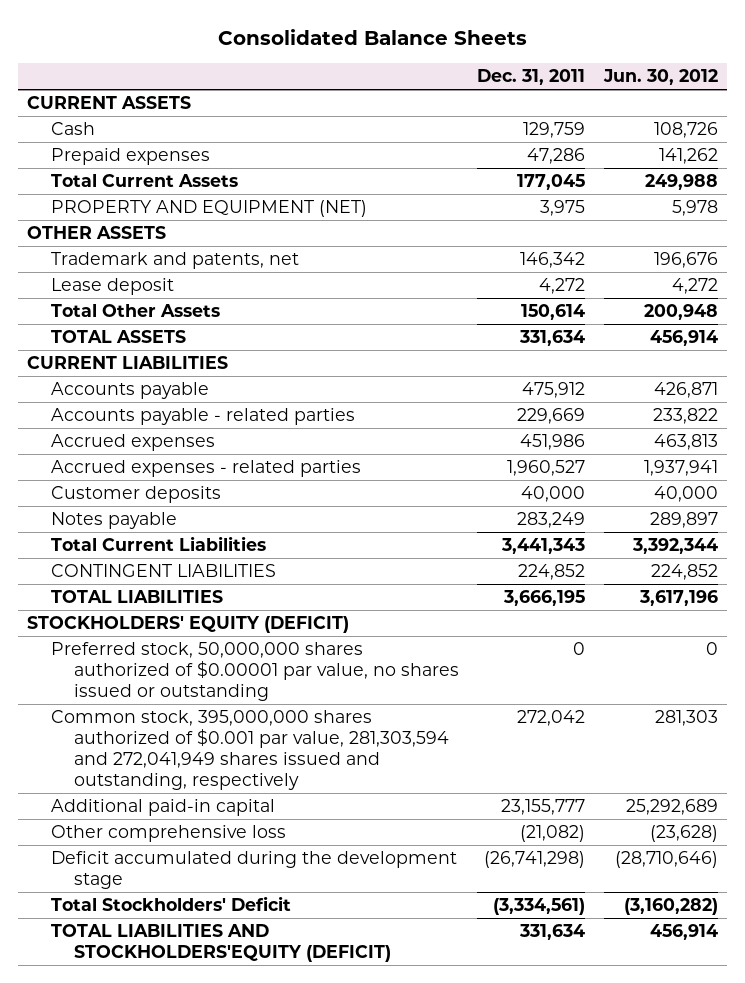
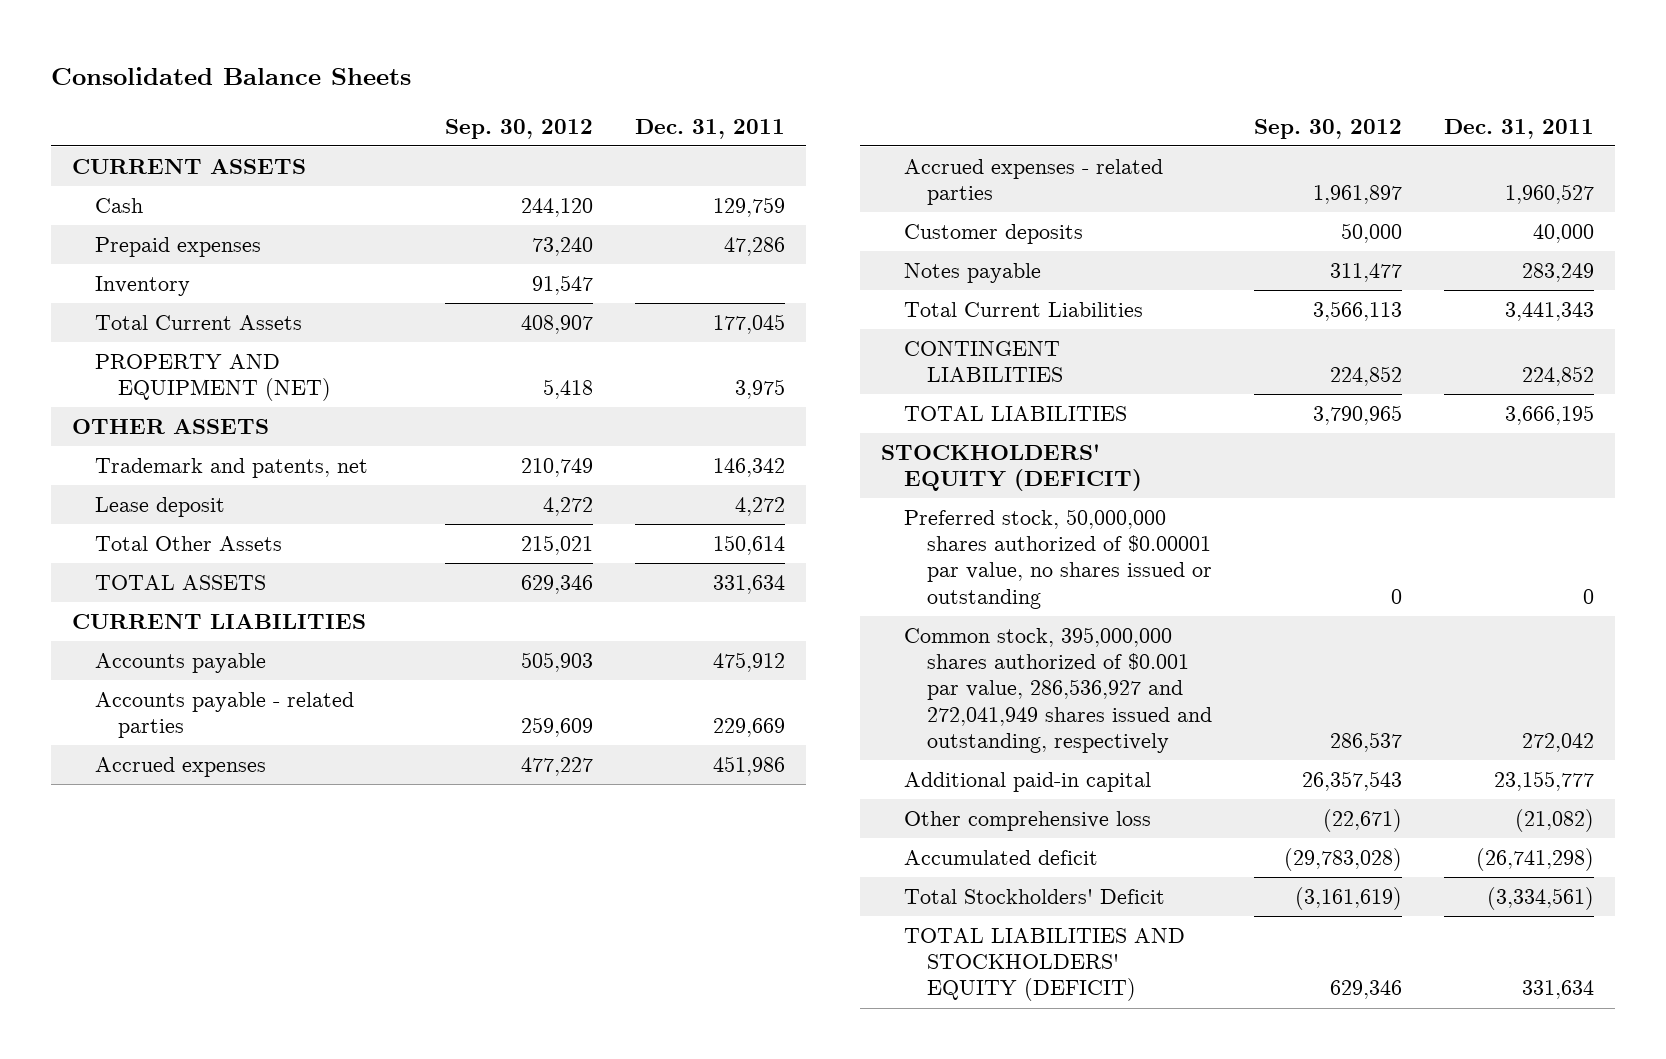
- | Dec. 31, 2011 | Jun. 30, 2012
+ | Sep. 30, 2012 | Dec. 31, 2011
+ Inventory | 91,547 |
- Common stock, 395,000,000 shares authorized of $0.001 par value, 281,303,594 and 272,041,949 shares issued and outstanding, respectively | 272,042 | 281,303
+ Common stock, 395,000,000 shares authorized of $0.001 par value, 286,536,927 and 272,041,949 shares issued and outstanding, respectively | 286,537 | 272,042
- Deficit accumulated during the development stage | (26,741,298) | (28,710,646)
+ Accumulated deficit | (29,783,028) | (26,741,298)
- TOTAL LIABILITIES AND STOCKHOLDERS'EQUITY (DEFICIT) | 331,634 | 456,914
+ TOTAL LIABILITIES AND STOCKHOLDERS' EQUITY (DEFICIT) | 629,346 | 331,634

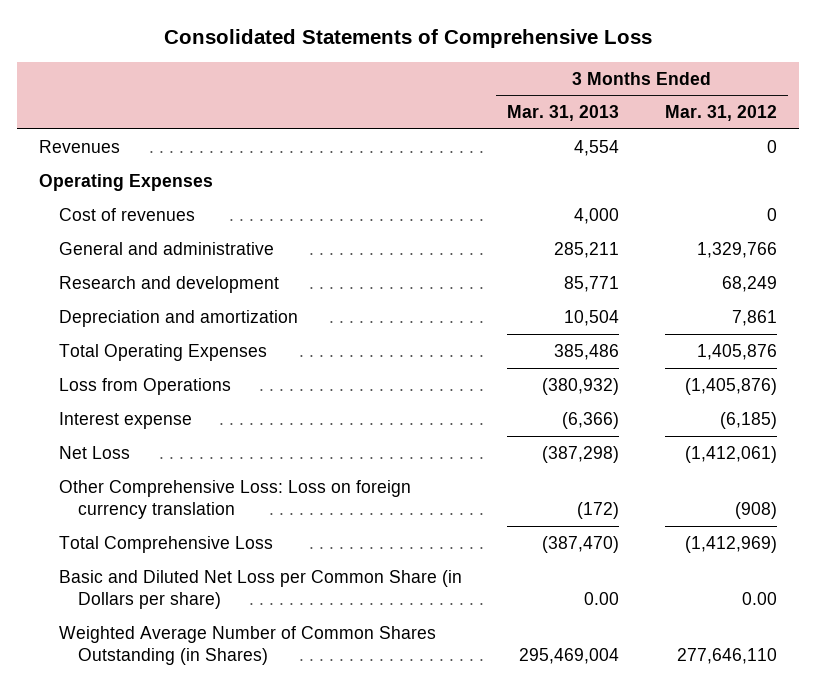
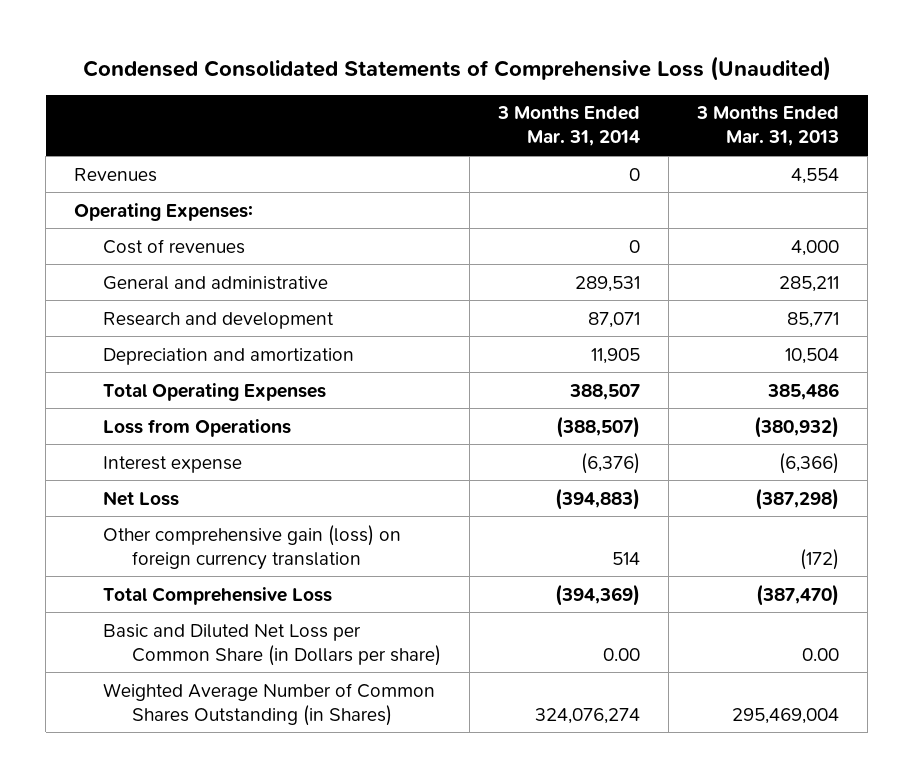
- Consolidated Statements of Comprehensive Loss
+ Condensed Consolidated Statements of Comprehensive Loss (Unaudited)
- | 3 Months Ended Mar. 31, 2013 | 3 Months Ended Mar. 31, 2012
+ | 3 Months Ended Mar. 31, 2014 | 3 Months Ended Mar. 31, 2013
- Operating Expenses
+ Operating Expenses:
- Other Comprehensive Loss: Loss on foreign currency translation | (172) | (908)
+ Other comprehensive gain (loss) on foreign currency translation | 514 | (172)

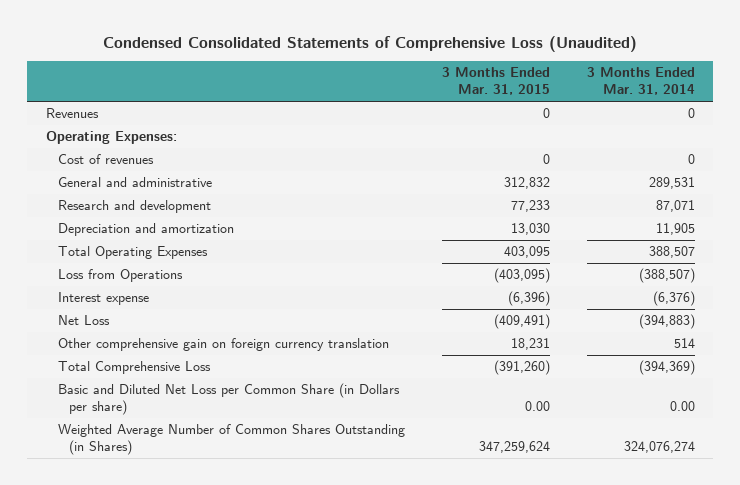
- | 3 Months Ended Mar. 31, 2014 | 3 Months Ended Mar. 31, 2013
+ | 3 Months Ended Mar. 31, 2015 | 3 Months Ended Mar. 31, 2014
- Other comprehensive gain (loss) on foreign currency translation | 514 | (172)
+ Other comprehensive gain on foreign currency translation | 18,231 | 514

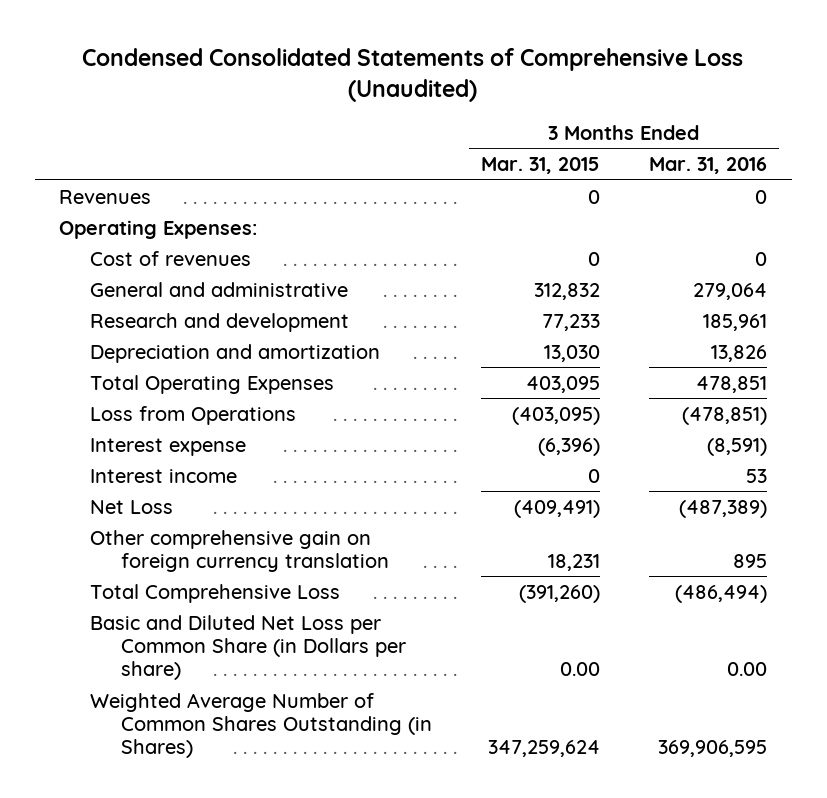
- | 3 Months Ended Mar. 31, 2015 | 3 Months Ended Mar. 31, 2014
+ | 3 Months Ended Mar. 31, 2015 | 3 Months Ended Mar. 31, 2016
+ Interest income | 0 | 53

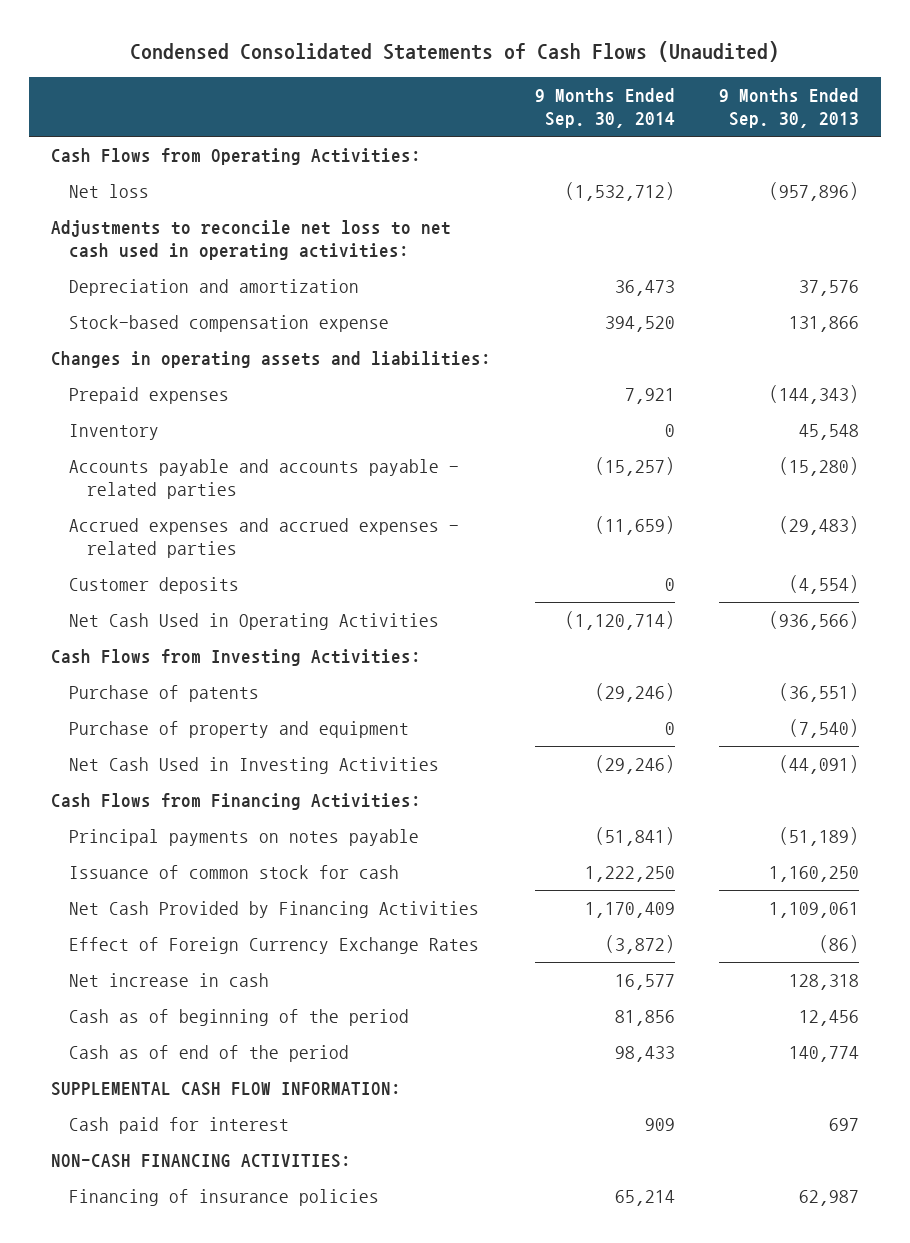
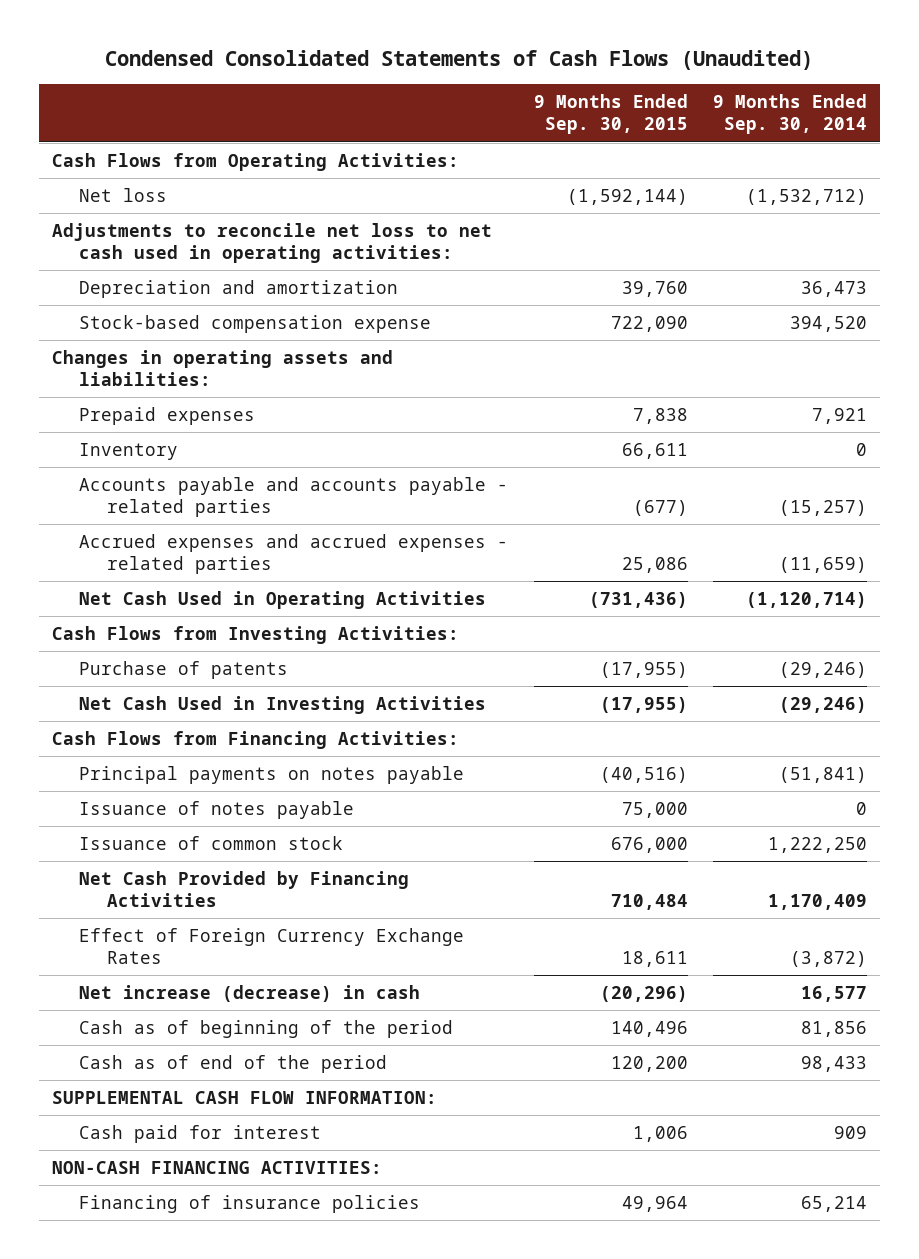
- | 9 Months Ended Sep. 30, 2014 | 9 Months Ended Sep. 30, 2013
+ | 9 Months Ended Sep. 30, 2015 | 9 Months Ended Sep. 30, 2014
- Customer deposits | 0 | (4,554)
- Purchase of property and equipment | 0 | (7,540)
- Issuance of common stock for cash | 1,222,250 | 1,160,250
+ Issuance of notes payable | 75,000 | 0
+ Issuance of common stock | 676,000 | 1,222,250
- Net increase in cash | 16,577 | 128,318
+ Net increase (decrease) in cash | (20,296) | 16,577

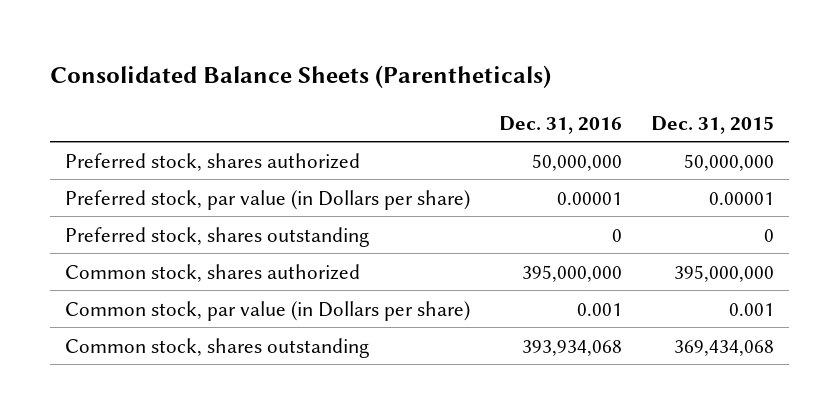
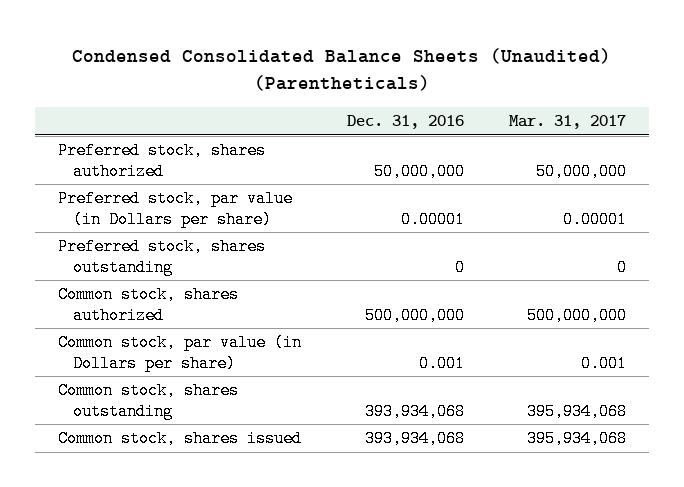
- Consolidated Balance Sheets (Parentheticals)
+ Condensed Consolidated Balance Sheets (Unaudited) (Parentheticals)
- | Dec. 31, 2016 | Dec. 31, 2015
+ | Dec. 31, 2016 | Mar. 31, 2017
- Common stock, shares authorized | 395,000,000 | 395,000,000
+ Common stock, shares authorized | 500,000,000 | 500,000,000
+ Common stock, shares issued | 393,934,068 | 395,934,068

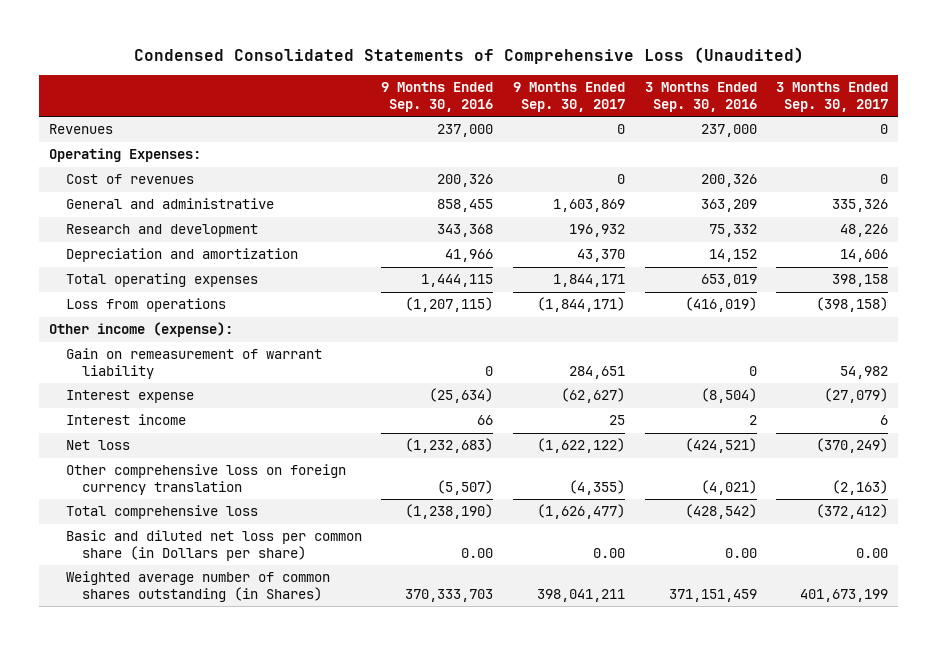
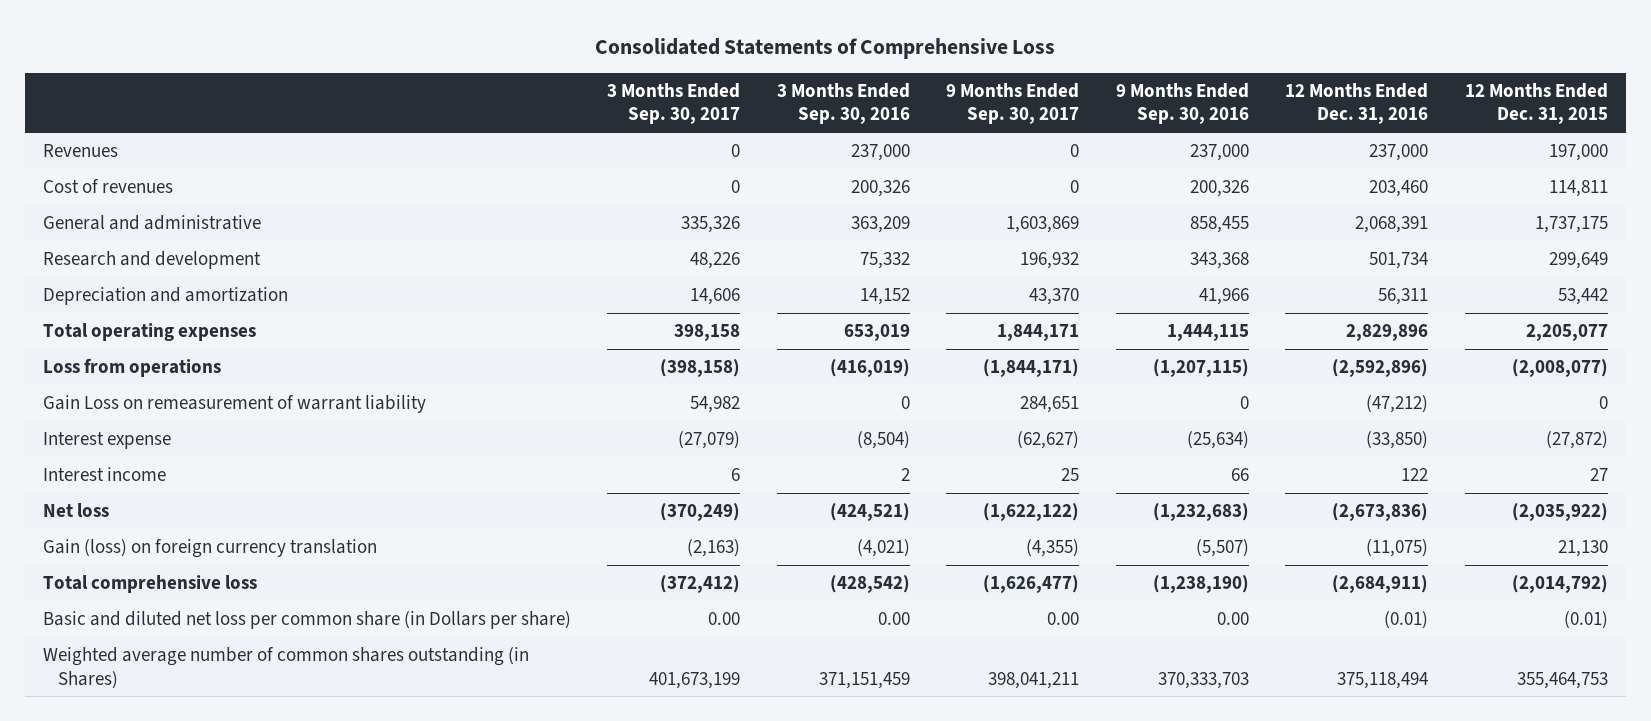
- Condensed Consolidated Statements of Comprehensive Loss (Unaudited)
+ Consolidated Statements of Comprehensive Loss
- | 9 Months Ended Sep. 30, 2016 | 9 Months Ended Sep. 30, 2017 | 3 Months Ended Sep. 30, 2016 | 3 Months Ended Sep. 30, 2017
+ | 3 Months Ended Sep. 30, 2017 | 3 Months Ended Sep. 30, 2016 | 9 Months Ended Sep. 30, 2017 | 9 Months Ended Sep. 30, 2016 | 12 Months Ended Dec. 31, 2016 | 12 Months Ended Dec. 31, 2015
- Operating Expenses:
- Other income (expense):
- Gain on remeasurement of warrant liability | 0 | 284,651 | 0 | 54,982
+ Gain Loss on remeasurement of warrant liability | 54,982 | 0 | 284,651 | 0 | (47,212) | 0
- Other comprehensive loss on foreign currency translation | (5,507) | (4,355) | (4,021) | (2,163)
+ Gain (loss) on foreign currency translation | (2,163) | (4,021) | (4,355) | (5,507) | (11,075) | 21,130

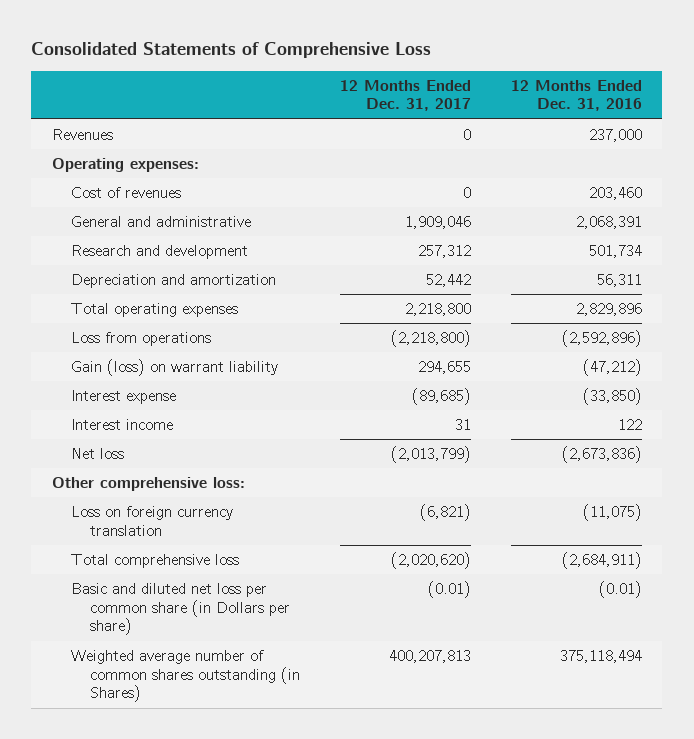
- | 3 Months Ended Sep. 30, 2017 | 3 Months Ended Sep. 30, 2016 | 9 Months Ended Sep. 30, 2017 | 9 Months Ended Sep. 30, 2016 | 12 Months Ended Dec. 31, 2016 | 12 Months Ended Dec. 31, 2015
+ | 12 Months Ended Dec. 31, 2017 | 12 Months Ended Dec. 31, 2016
+ Operating expenses:
- Gain Loss on remeasurement of warrant liability | 54,982 | 0 | 284,651 | 0 | (47,212) | 0
+ Gain (loss) on warrant liability | 294,655 | (47,212)
- Gain (loss) on foreign currency translation | (2,163) | (4,021) | (4,355) | (5,507) | (11,075) | 21,130
+ Other comprehensive loss:
+ Loss on foreign currency translation | (6,821) | (11,075)

